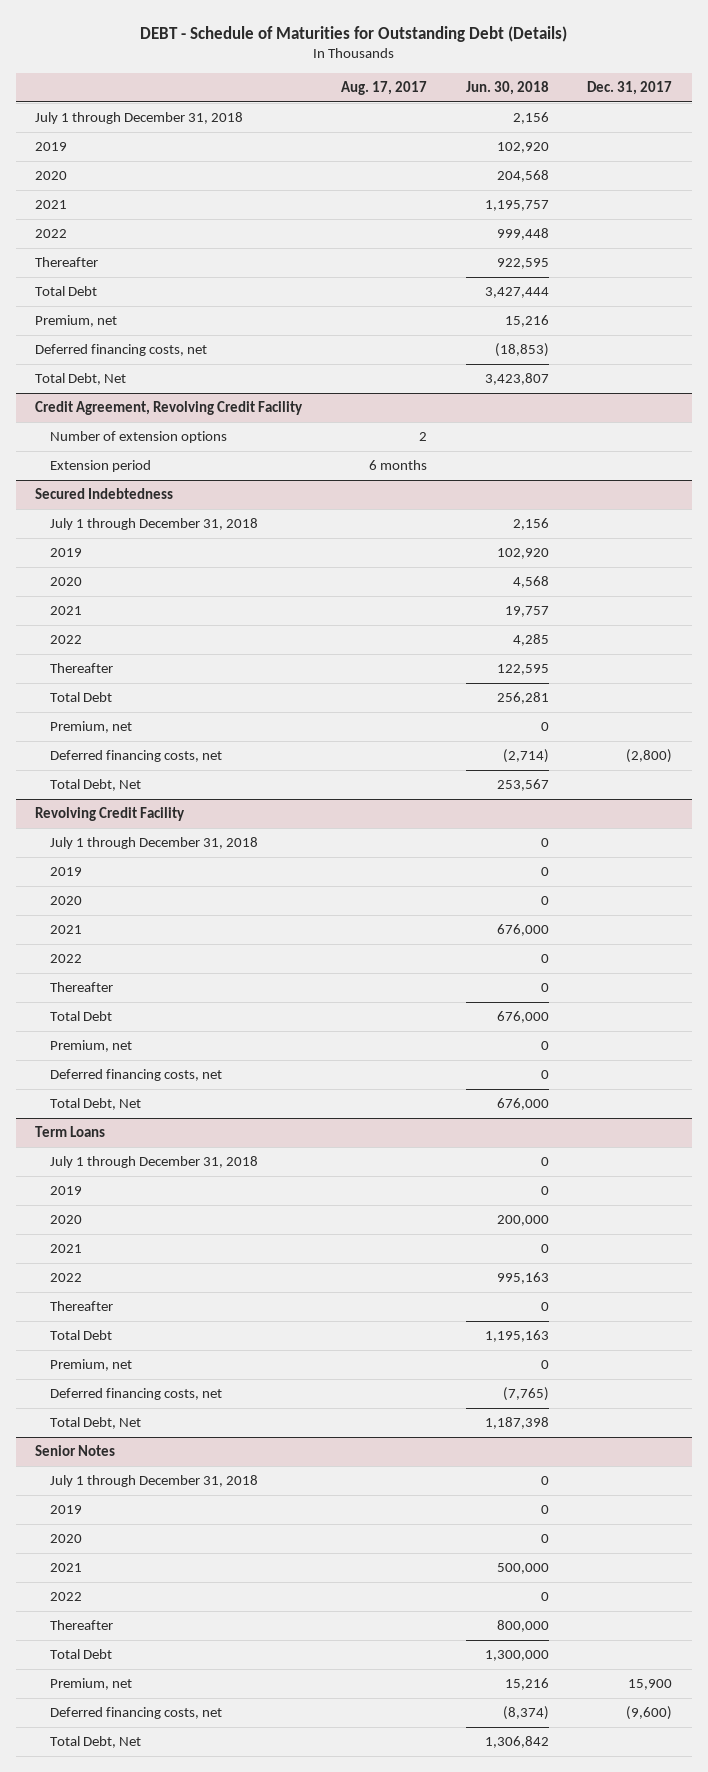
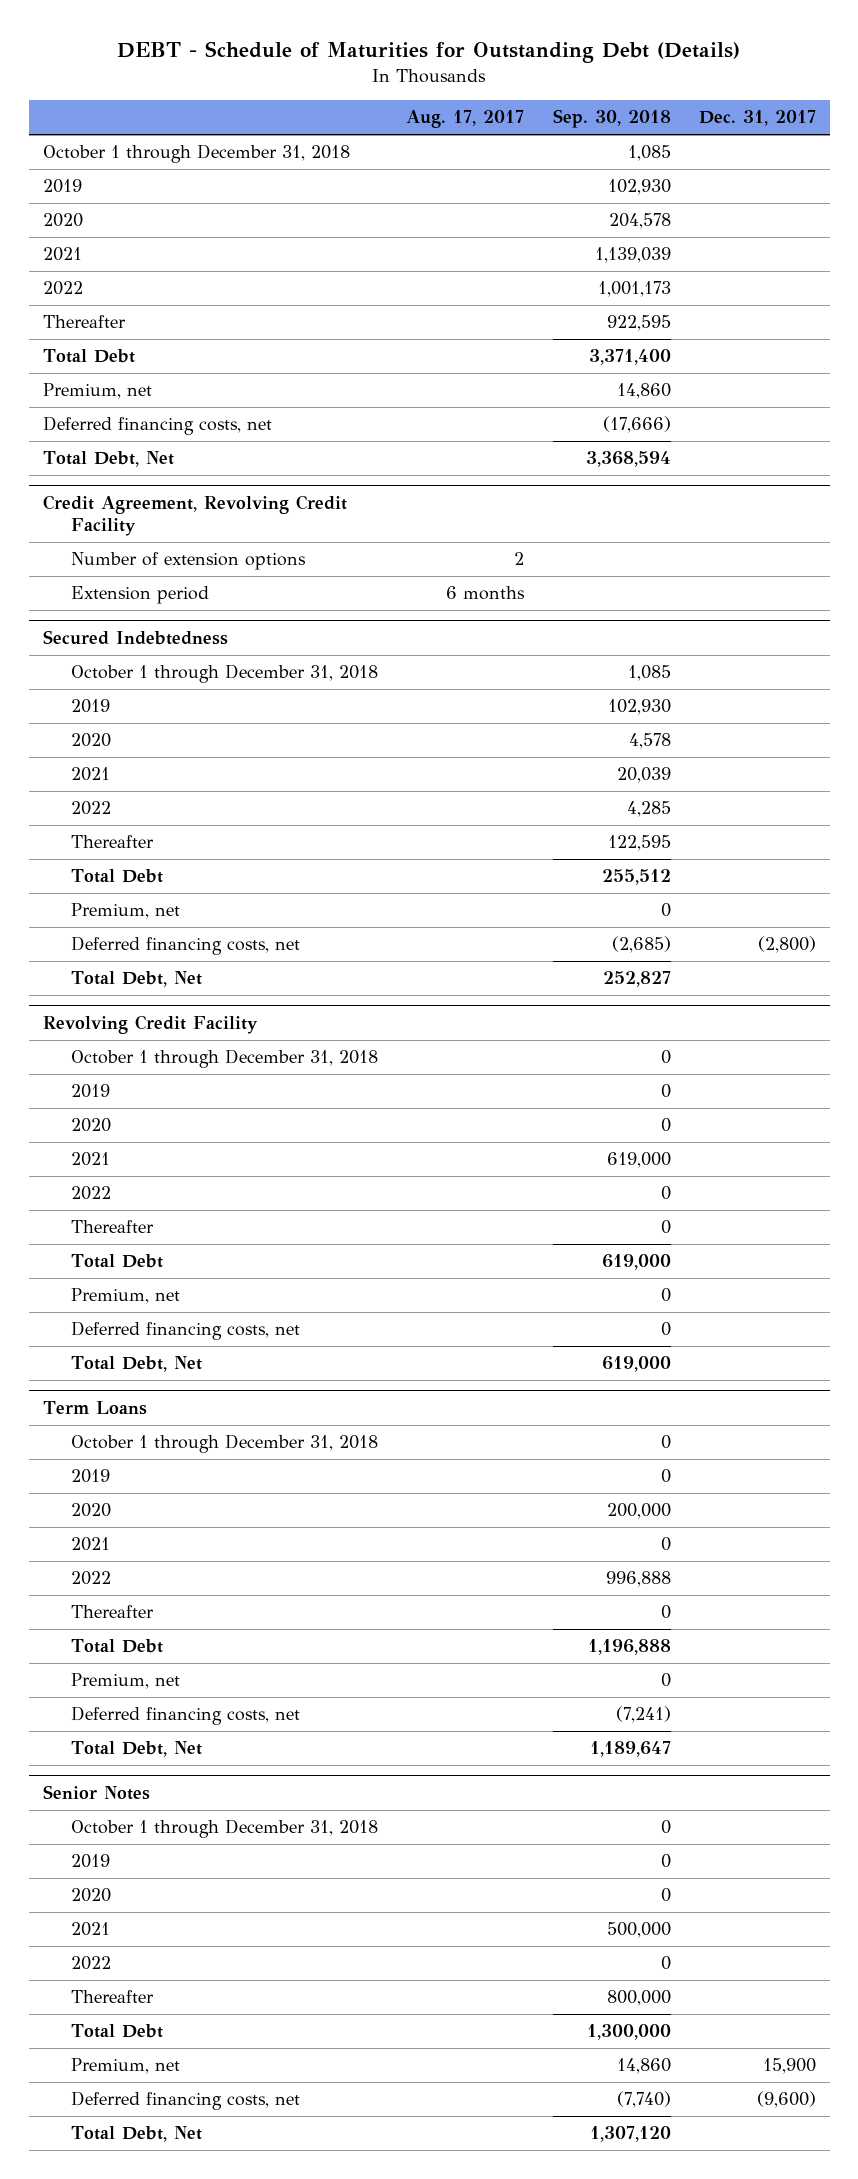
- | Aug. 17, 2017 | Jun. 30, 2018 | Dec. 31, 2017
+ | Aug. 17, 2017 | Sep. 30, 2018 | Dec. 31, 2017
- July 1 through December 31, 2018 | | 2,156 |
+ October 1 through December 31, 2018 | | 1,085 |
@ Secured Indebtedness
- July 1 through December 31, 2018 | | 2,156 |
+ October 1 through December 31, 2018 | | 1,085 |
@ Revolving Credit Facility
- July 1 through December 31, 2018 | | 0 |
+ October 1 through December 31, 2018 | | 0 |
@ Term Loans
- July 1 through December 31, 2018 | | 0 |
+ October 1 through December 31, 2018 | | 0 |
@ Senior Notes
- July 1 through December 31, 2018 | | 0 |
+ October 1 through December 31, 2018 | | 0 |

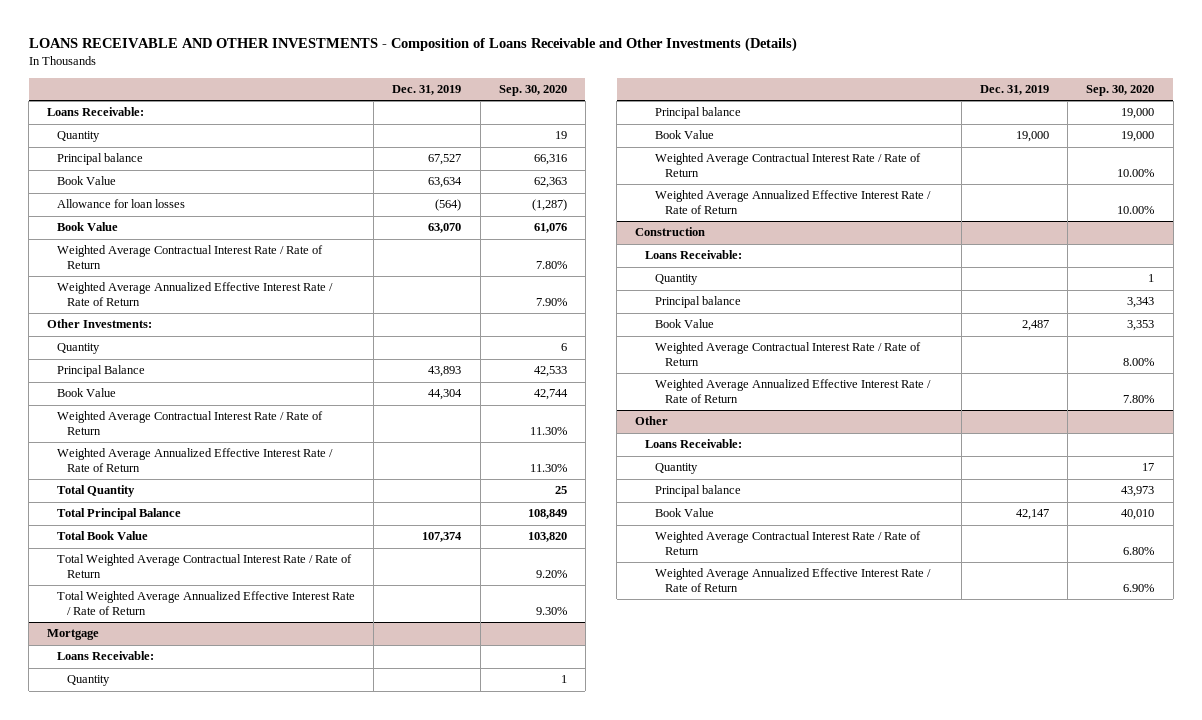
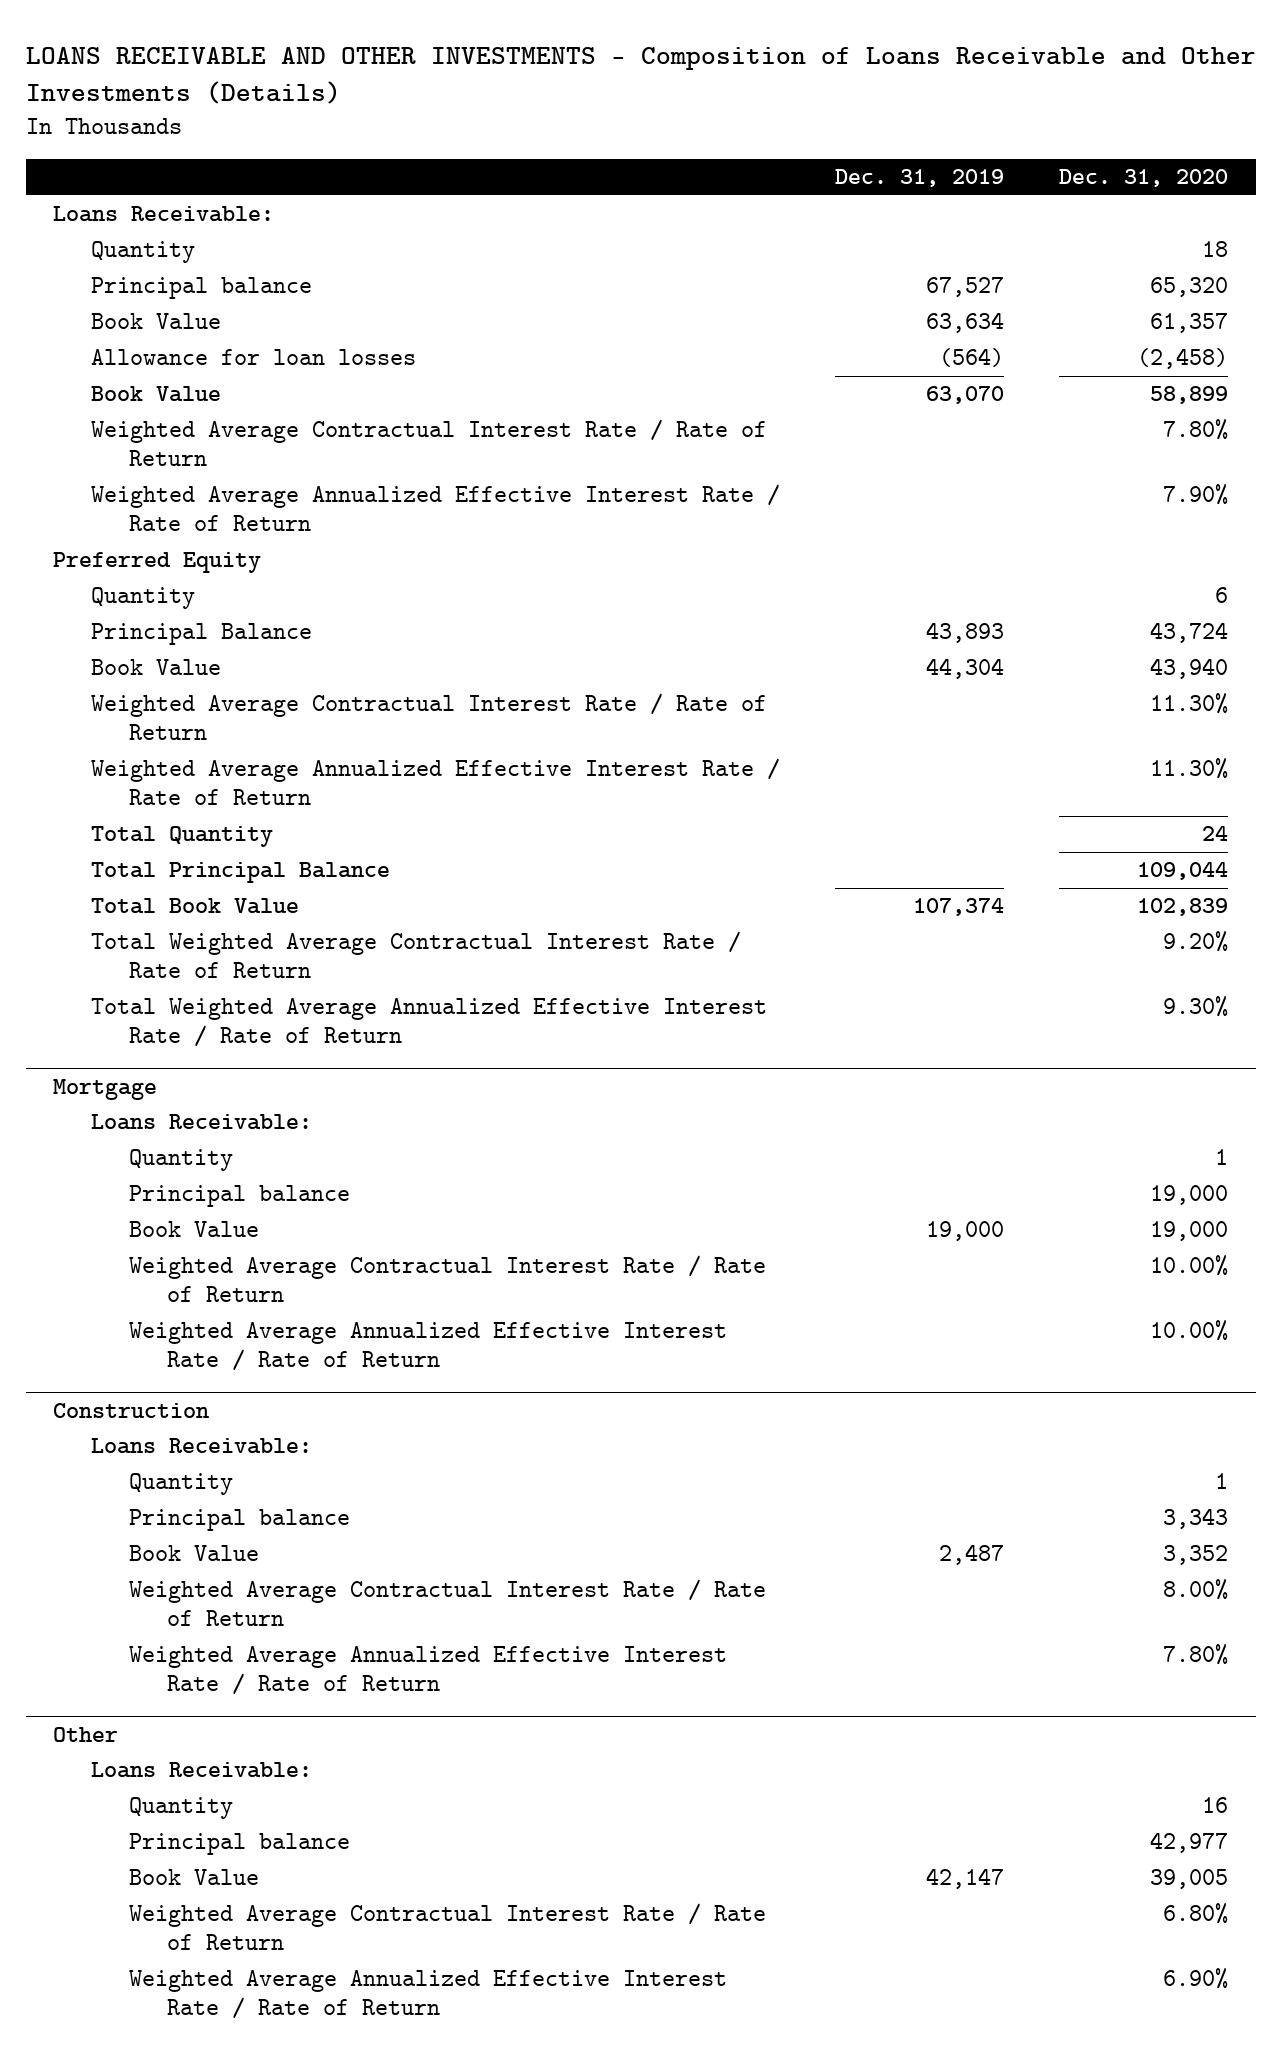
- | Dec. 31, 2019 | Sep. 30, 2020
+ | Dec. 31, 2019 | Dec. 31, 2020
- Other Investments:
+ Preferred Equity

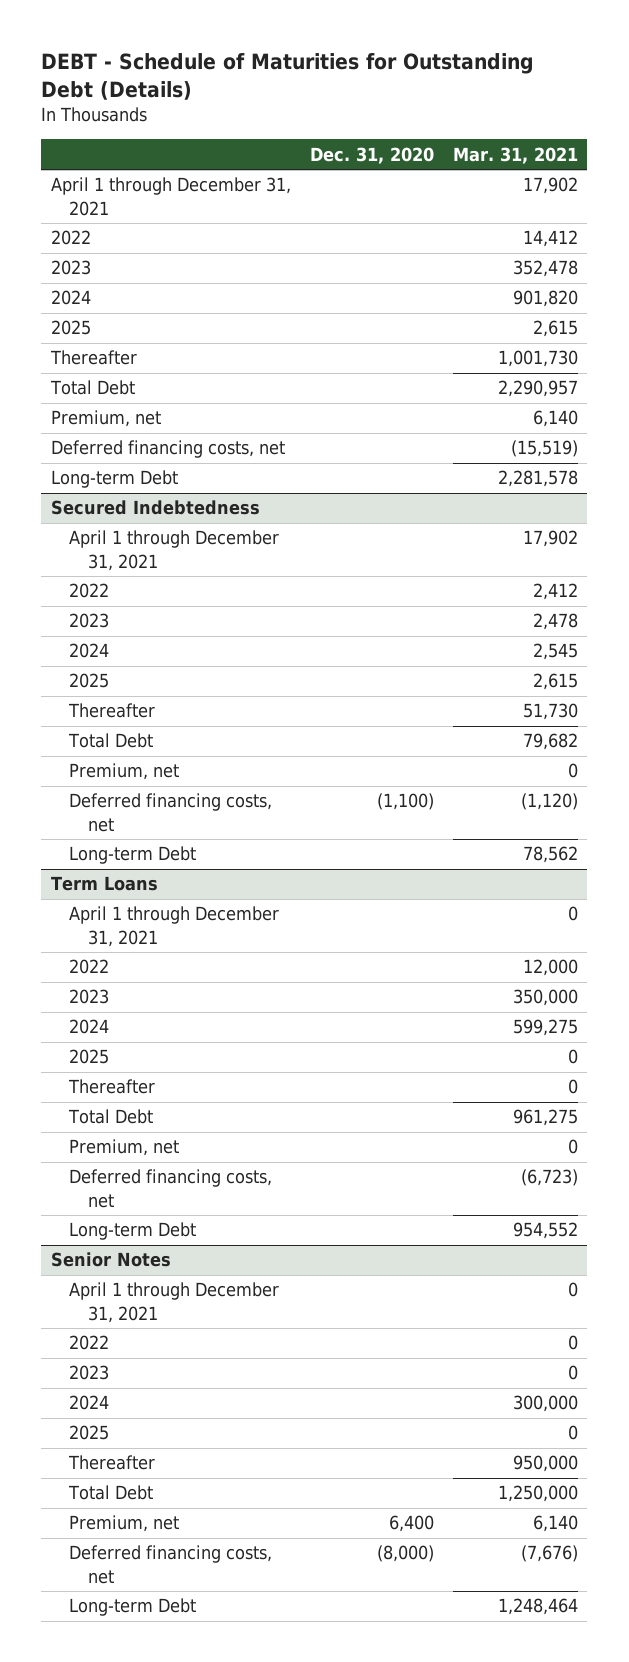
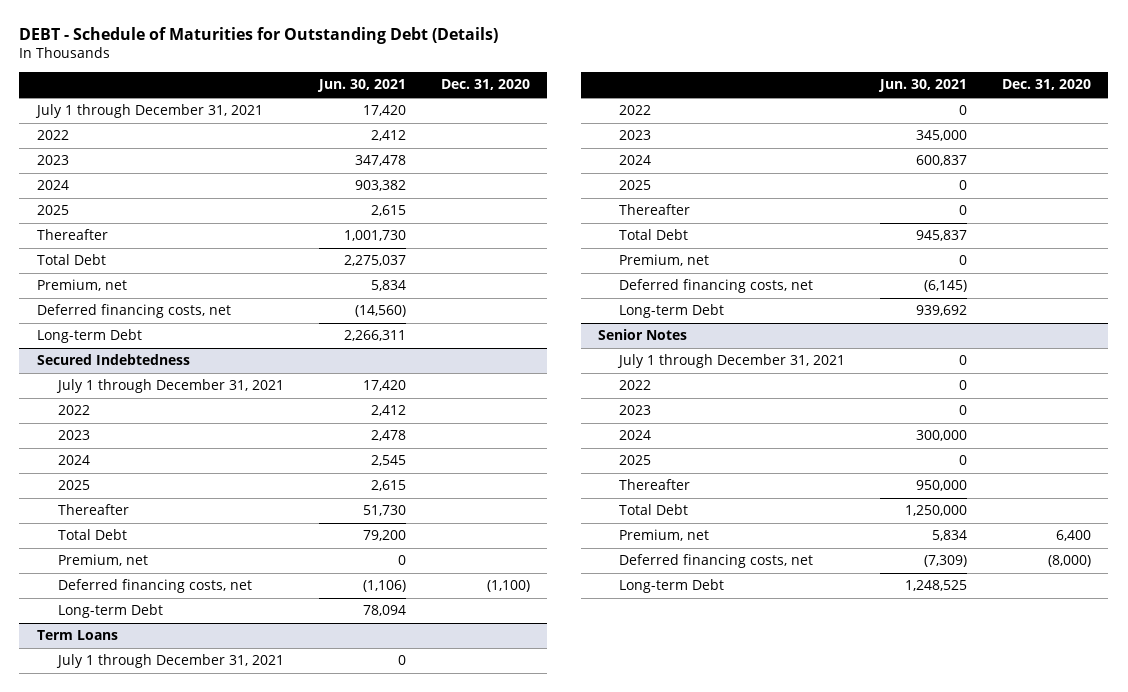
- | Dec. 31, 2020 | Mar. 31, 2021
+ | Jun. 30, 2021 | Dec. 31, 2020
- April 1 through December 31, 2021 | | 17,902
+ July 1 through December 31, 2021 | 17,420 |
@ Secured Indebtedness
- April 1 through December 31, 2021 | | 17,902
+ July 1 through December 31, 2021 | 17,420 |
@ Term Loans
- April 1 through December 31, 2021 | | 0
+ July 1 through December 31, 2021 | 0 |
@ Senior Notes
- April 1 through December 31, 2021 | | 0
+ July 1 through December 31, 2021 | 0 |

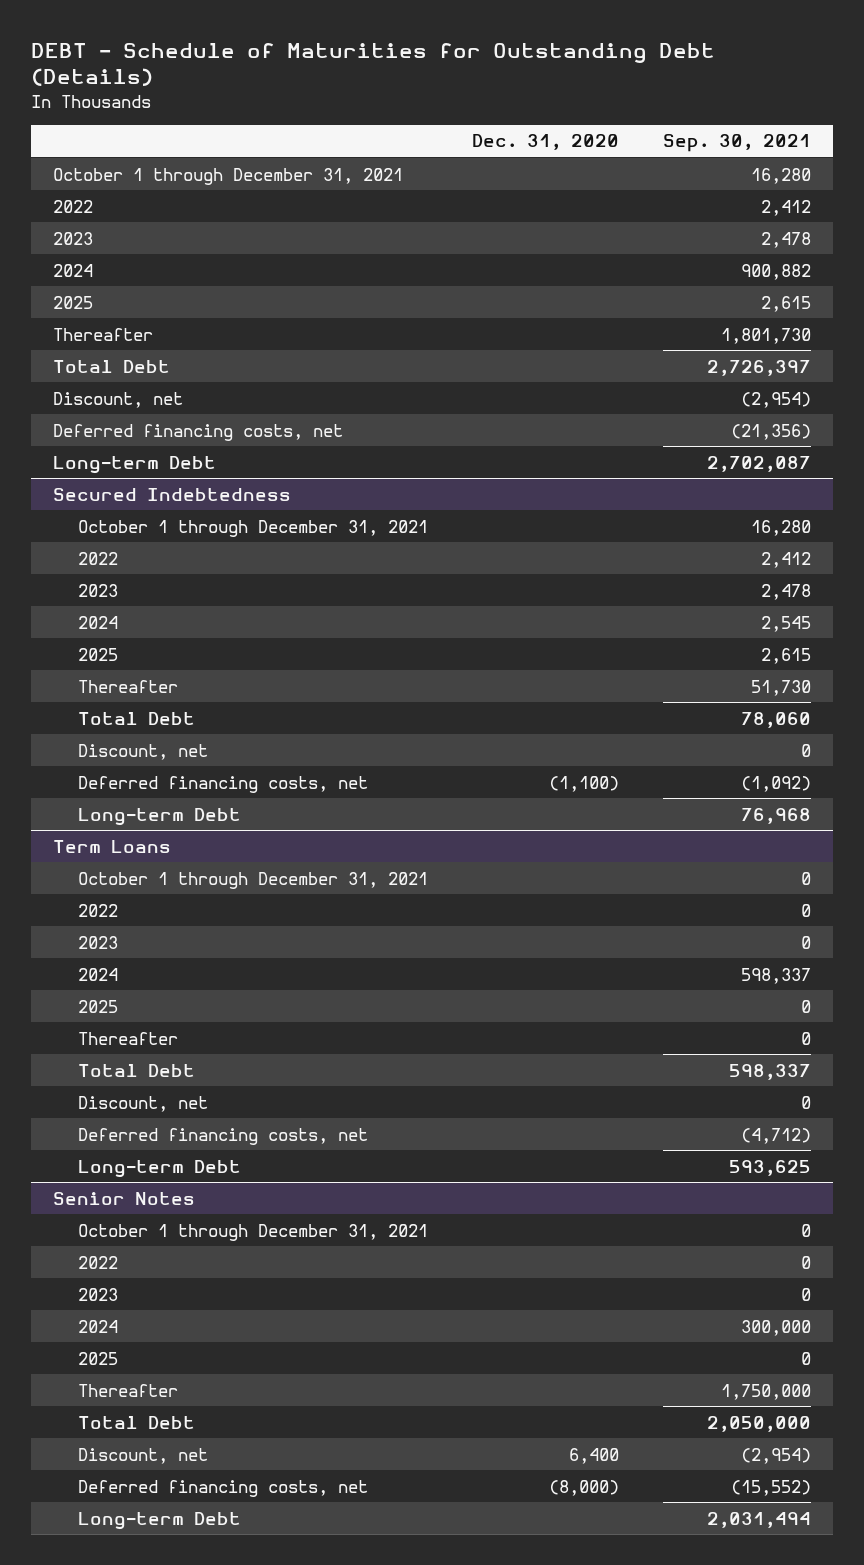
- | Jun. 30, 2021 | Dec. 31, 2020
+ | Dec. 31, 2020 | Sep. 30, 2021
- July 1 through December 31, 2021 | 17,420 |
+ October 1 through December 31, 2021 | | 16,280
- Premium, net | 5,834 |
+ Discount, net | | (2,954)
@ Secured Indebtedness
- July 1 through December 31, 2021 | 17,420 |
+ October 1 through December 31, 2021 | | 16,280
- Premium, net | 0 |
+ Discount, net | | 0
@ Term Loans
- July 1 through December 31, 2021 | 0 |
+ October 1 through December 31, 2021 | | 0
- Premium, net | 0 |
+ Discount, net | | 0
@ Senior Notes
- July 1 through December 31, 2021 | 0 |
+ October 1 through December 31, 2021 | | 0
- Premium, net | 5,834 | 6,400
+ Discount, net | 6,400 | (2,954)

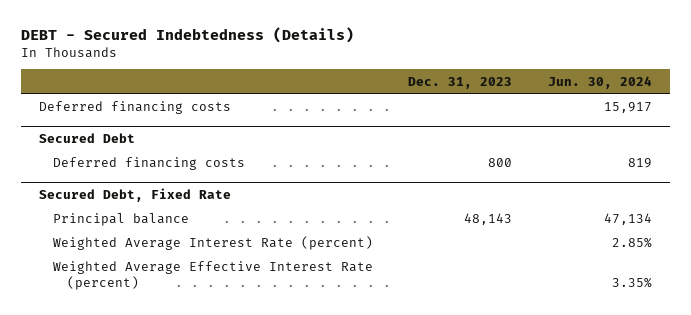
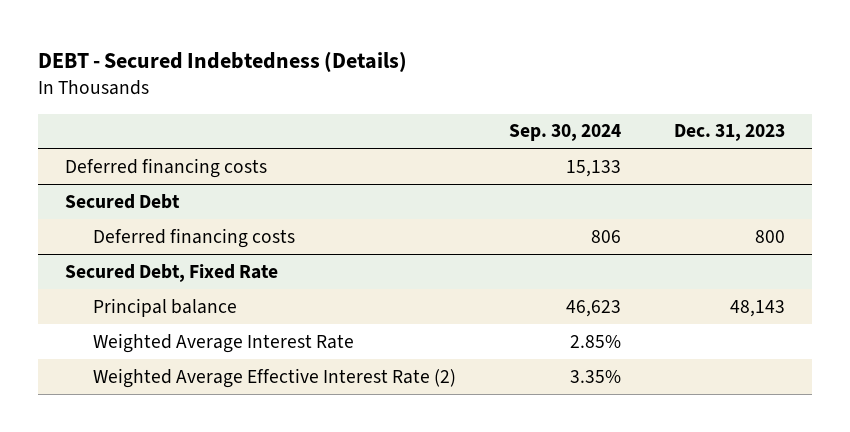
- | Dec. 31, 2023 | Jun. 30, 2024
+ | Sep. 30, 2024 | Dec. 31, 2023
@ Secured Debt, Fixed Rate
- Weighted Average Interest Rate (percent) | | 2.85%
- Weighted Average Effective Interest Rate (percent) | | 3.35%
+ Weighted Average Interest Rate | 2.85% |
+ Weighted Average Effective Interest Rate (2) | 3.35% |

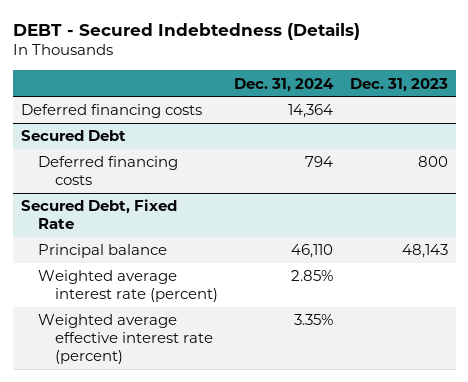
- | Sep. 30, 2024 | Dec. 31, 2023
+ | Dec. 31, 2024 | Dec. 31, 2023
@ Secured Debt, Fixed Rate
- Weighted Average Interest Rate | 2.85% |
- Weighted Average Effective Interest Rate (2) | 3.35% |
+ Weighted average interest rate (percent) | 2.85% |
+ Weighted average effective interest rate (percent) | 3.35% |

